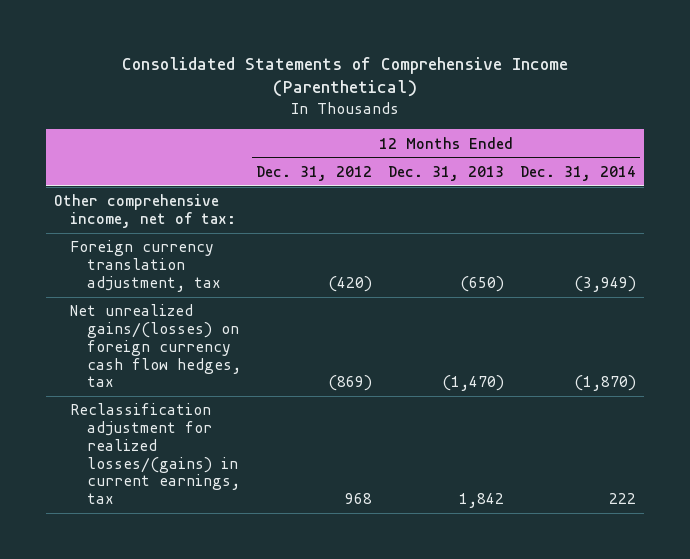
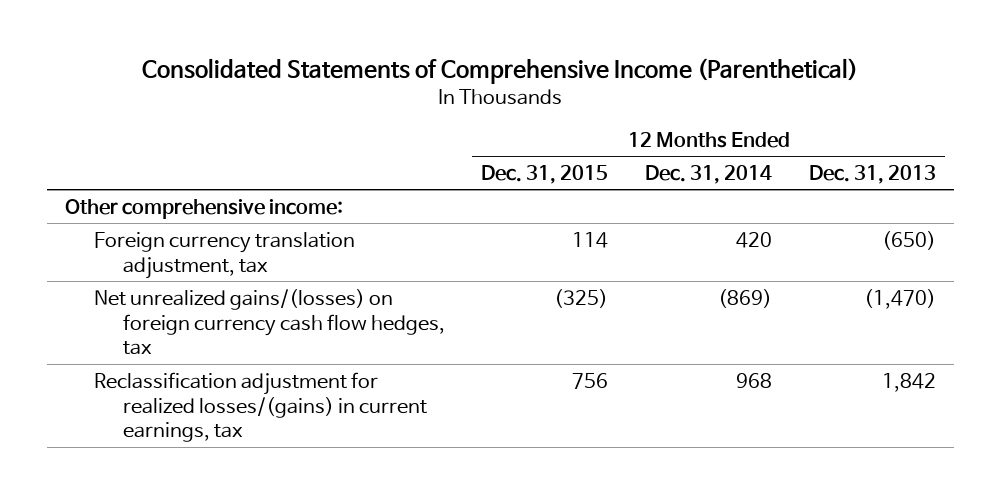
- | 12 Months Ended Dec. 31, 2012 | 12 Months Ended Dec. 31, 2013 | 12 Months Ended Dec. 31, 2014
+ | 12 Months Ended Dec. 31, 2015 | 12 Months Ended Dec. 31, 2014 | 12 Months Ended Dec. 31, 2013
- Other comprehensive income, net of tax:
- Foreign currency translation adjustment, tax | (420) | (650) | (3,949)
- Net unrealized gains/(losses) on foreign currency cash flow hedges, tax | (869) | (1,470) | (1,870)
- Reclassification adjustment for realized losses/(gains) in current earnings, tax | 968 | 1,842 | 222
+ Other comprehensive income:
+ Foreign currency translation adjustment, tax | 114 | 420 | (650)
+ Net unrealized gains/(losses) on foreign currency cash flow hedges, tax | (325) | (869) | (1,470)
+ Reclassification adjustment for realized losses/(gains) in current earnings, tax | 756 | 968 | 1,842

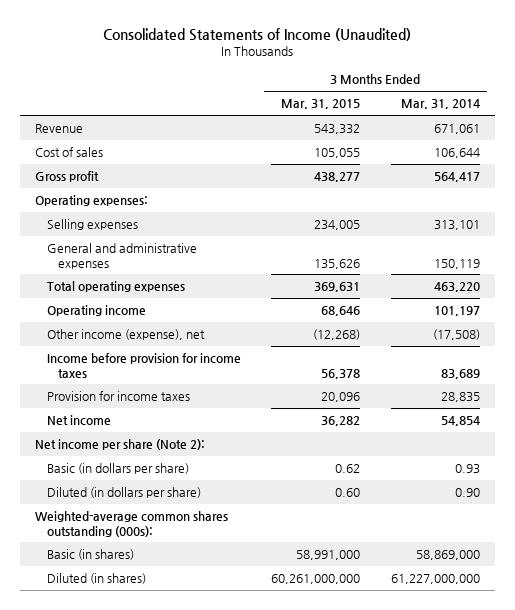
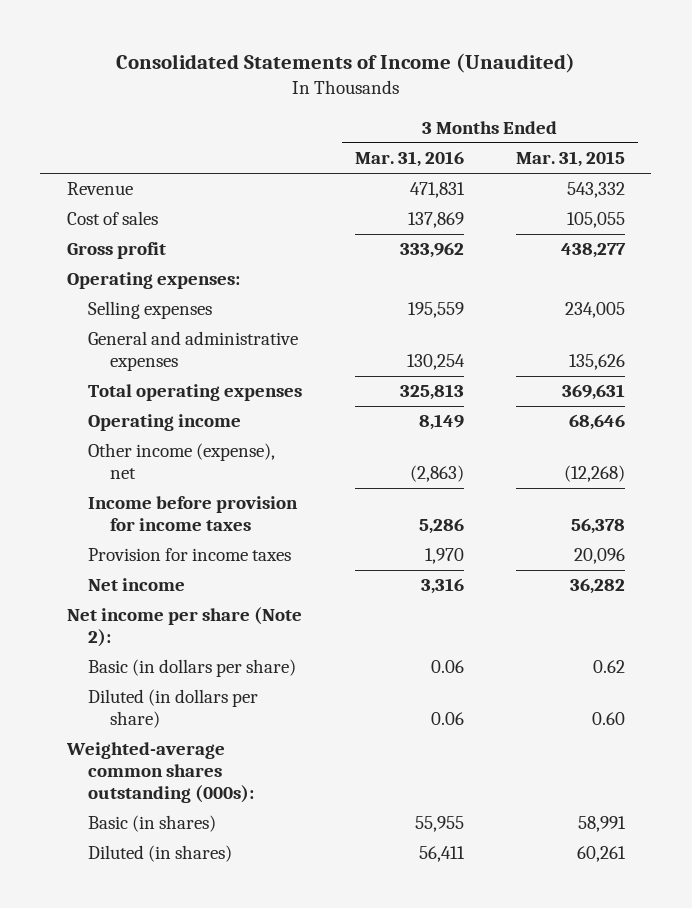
- | 3 Months Ended Mar. 31, 2015 | 3 Months Ended Mar. 31, 2014
+ | 3 Months Ended Mar. 31, 2016 | 3 Months Ended Mar. 31, 2015
- Basic (in shares) | 58,991,000 | 58,869,000
- Diluted (in shares) | 60,261,000,000 | 61,227,000,000
+ Basic (in shares) | 55,955 | 58,991
+ Diluted (in shares) | 56,411 | 60,261

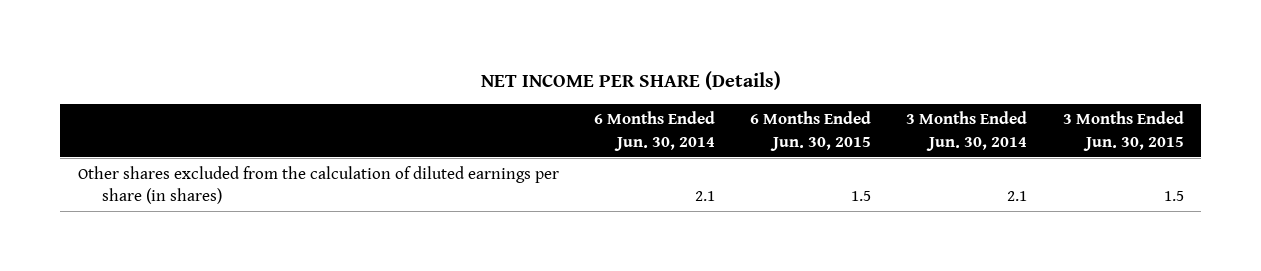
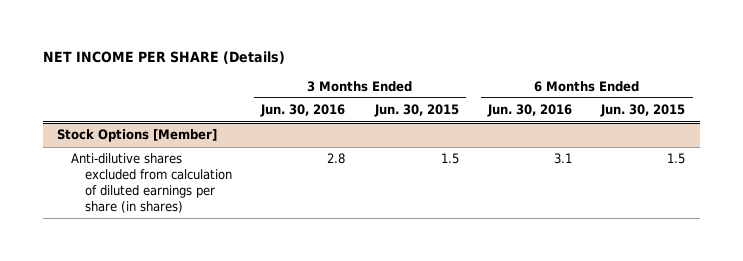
- | 6 Months Ended Jun. 30, 2014 | 6 Months Ended Jun. 30, 2015 | 3 Months Ended Jun. 30, 2014 | 3 Months Ended Jun. 30, 2015
+ | 3 Months Ended Jun. 30, 2016 | 3 Months Ended Jun. 30, 2015 | 6 Months Ended Jun. 30, 2016 | 6 Months Ended Jun. 30, 2015
- Other shares excluded from the calculation of diluted earnings per share (in shares) | 2.1 | 1.5 | 2.1 | 1.5
+ Stock Options [Member]
+ Anti-dilutive shares excluded from calculation of diluted earnings per share (in shares) | 2.8 | 1.5 | 3.1 | 1.5

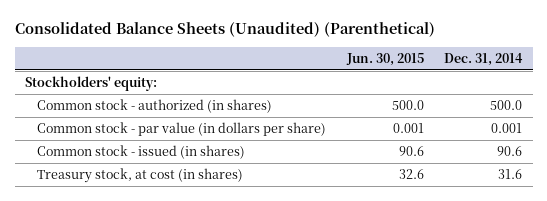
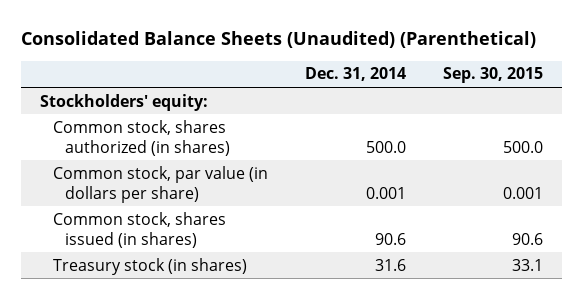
- | Jun. 30, 2015 | Dec. 31, 2014
+ | Dec. 31, 2014 | Sep. 30, 2015
- Common stock - authorized (in shares) | 500.0 | 500.0
- Common stock - par value (in dollars per share) | 0.001 | 0.001
- Common stock - issued (in shares) | 90.6 | 90.6
- Treasury stock, at cost (in shares) | 32.6 | 31.6
+ Common stock, shares authorized (in shares) | 500.0 | 500.0
+ Common stock, par value (in dollars per share) | 0.001 | 0.001
+ Common stock, shares issued (in shares) | 90.6 | 90.6
+ Treasury stock (in shares) | 31.6 | 33.1

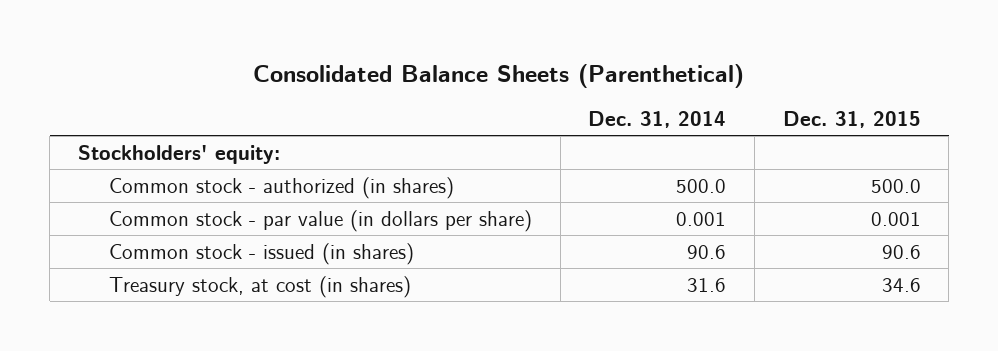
- Consolidated Balance Sheets (Unaudited) (Parenthetical)
+ Consolidated Balance Sheets (Parenthetical)
- | Dec. 31, 2014 | Sep. 30, 2015
+ | Dec. 31, 2014 | Dec. 31, 2015
- Common stock, shares authorized (in shares) | 500.0 | 500.0
- Common stock, par value (in dollars per share) | 0.001 | 0.001
- Common stock, shares issued (in shares) | 90.6 | 90.6
- Treasury stock (in shares) | 31.6 | 33.1
+ Common stock - authorized (in shares) | 500.0 | 500.0
+ Common stock - par value (in dollars per share) | 0.001 | 0.001
+ Common stock - issued (in shares) | 90.6 | 90.6
+ Treasury stock, at cost (in shares) | 31.6 | 34.6

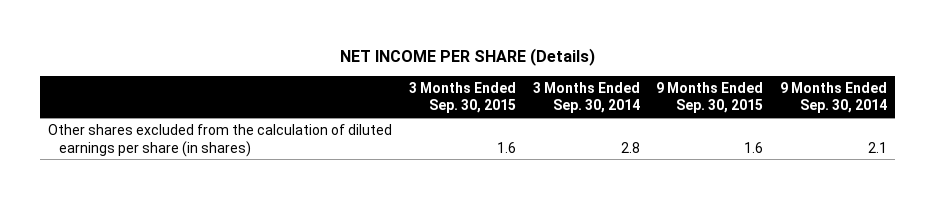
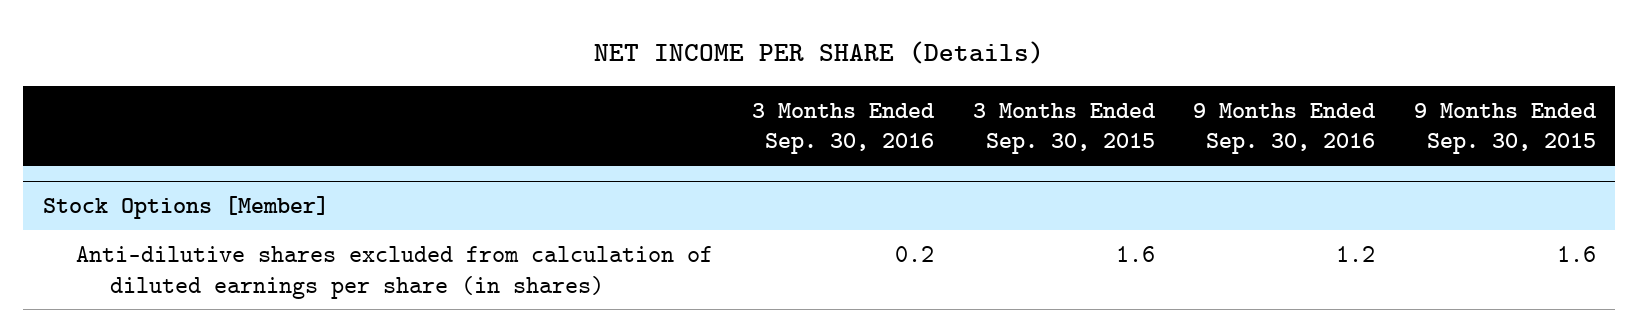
- | 3 Months Ended Sep. 30, 2015 | 3 Months Ended Sep. 30, 2014 | 9 Months Ended Sep. 30, 2015 | 9 Months Ended Sep. 30, 2014
+ | 3 Months Ended Sep. 30, 2016 | 3 Months Ended Sep. 30, 2015 | 9 Months Ended Sep. 30, 2016 | 9 Months Ended Sep. 30, 2015
- Other shares excluded from the calculation of diluted earnings per share (in shares) | 1.6 | 2.8 | 1.6 | 2.1
+ Stock Options [Member]
+ Anti-dilutive shares excluded from calculation of diluted earnings per share (in shares) | 0.2 | 1.6 | 1.2 | 1.6

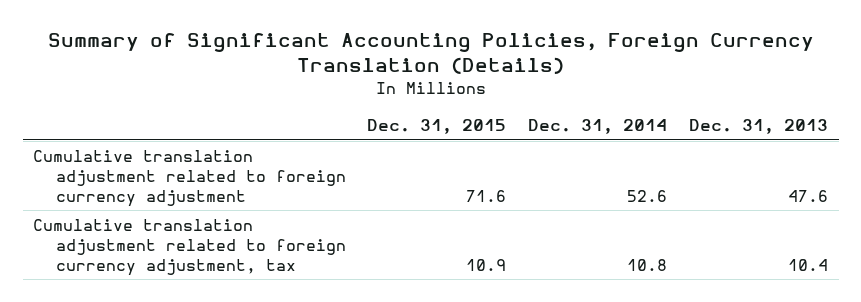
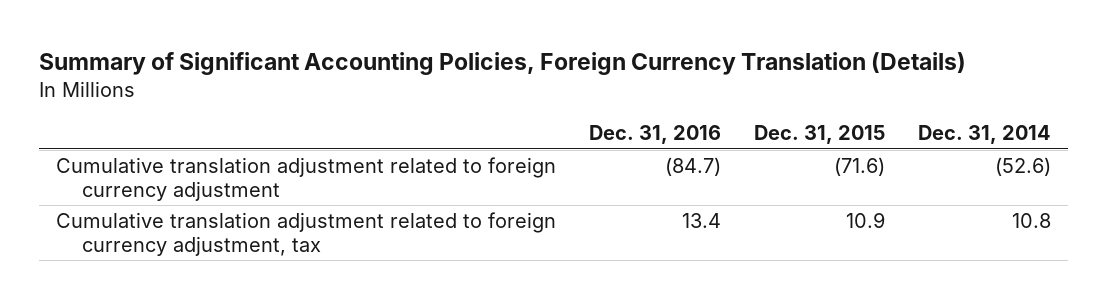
- | Dec. 31, 2015 | Dec. 31, 2014 | Dec. 31, 2013
+ | Dec. 31, 2016 | Dec. 31, 2015 | Dec. 31, 2014
- Cumulative translation adjustment related to foreign currency adjustment | 71.6 | 52.6 | 47.6
+ Cumulative translation adjustment related to foreign currency adjustment | (84.7) | (71.6) | (52.6)

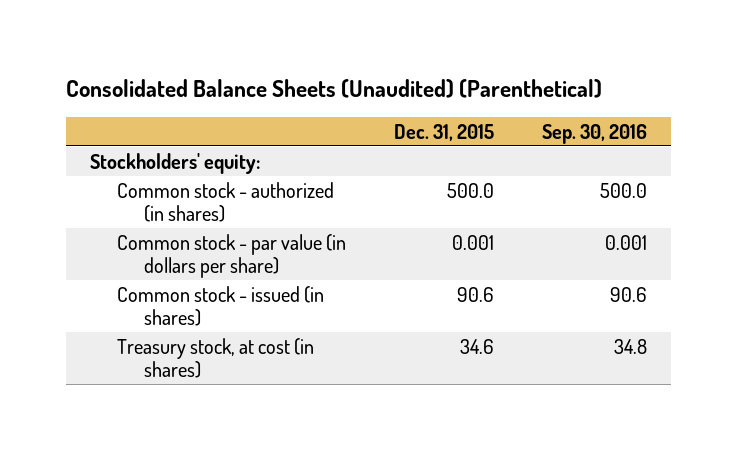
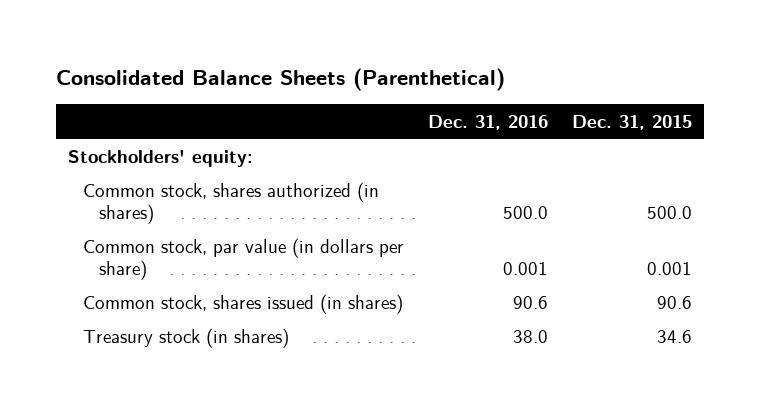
- Consolidated Balance Sheets (Unaudited) (Parenthetical)
+ Consolidated Balance Sheets (Parenthetical)
- | Dec. 31, 2015 | Sep. 30, 2016
+ | Dec. 31, 2016 | Dec. 31, 2015
- Common stock - authorized (in shares) | 500.0 | 500.0
- Common stock - par value (in dollars per share) | 0.001 | 0.001
- Common stock - issued (in shares) | 90.6 | 90.6
- Treasury stock, at cost (in shares) | 34.6 | 34.8
+ Common stock, shares authorized (in shares) | 500.0 | 500.0
+ Common stock, par value (in dollars per share) | 0.001 | 0.001
+ Common stock, shares issued (in shares) | 90.6 | 90.6
+ Treasury stock (in shares) | 38.0 | 34.6

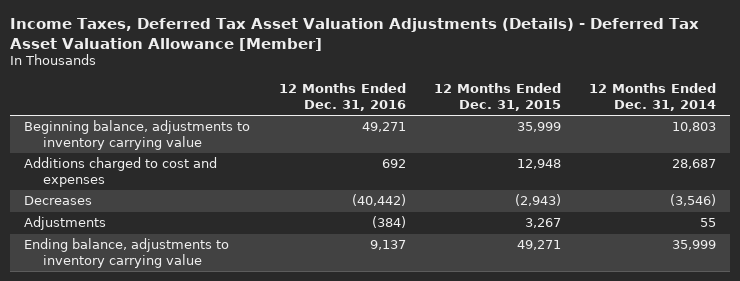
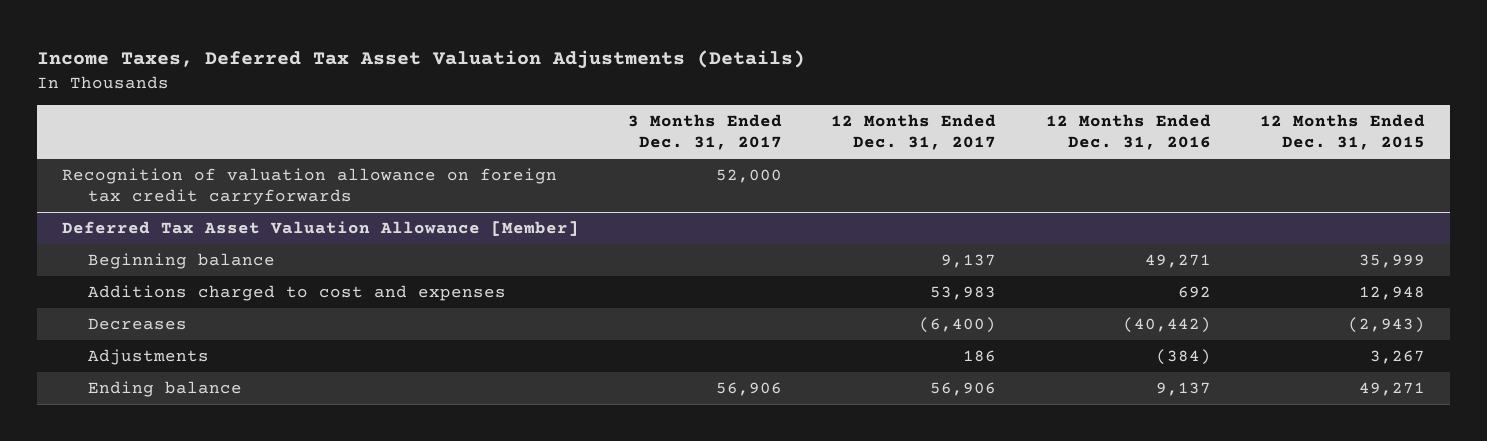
- Income Taxes, Deferred Tax Asset Valuation Adjustments (Details) - Deferred Tax Asset Valuation Allowance [Member]
+ Income Taxes, Deferred Tax Asset Valuation Adjustments (Details)
- | 12 Months Ended Dec. 31, 2016 | 12 Months Ended Dec. 31, 2015 | 12 Months Ended Dec. 31, 2014
+ | 3 Months Ended Dec. 31, 2017 | 12 Months Ended Dec. 31, 2017 | 12 Months Ended Dec. 31, 2016 | 12 Months Ended Dec. 31, 2015
- Beginning balance, adjustments to inventory carrying value | 49,271 | 35,999 | 10,803
+ Recognition of valuation allowance on foreign tax credit carryforwards | 52,000 | | |
+ Deferred Tax Asset Valuation Allowance [Member]
+ Beginning balance | | 9,137 | 49,271 | 35,999
- Ending balance, adjustments to inventory carrying value | 9,137 | 49,271 | 35,999
+ Ending balance | 56,906 | 56,906 | 9,137 | 49,271

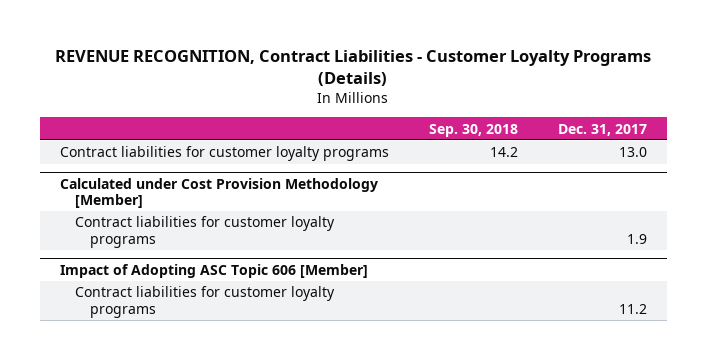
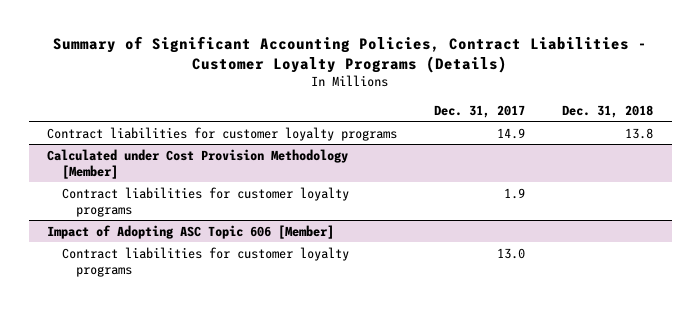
- REVENUE RECOGNITION, Contract Liabilities - Customer Loyalty Programs (Details)
+ Summary of Significant Accounting Policies, Contract Liabilities - Customer Loyalty Programs (Details)
- | Sep. 30, 2018 | Dec. 31, 2017
+ | Dec. 31, 2017 | Dec. 31, 2018
- Contract liabilities for customer loyalty programs | 14.2 | 13.0
+ Contract liabilities for customer loyalty programs | 14.9 | 13.8
@ Impact of Adopting ASC Topic 606 [Member]
- Contract liabilities for customer loyalty programs | | 11.2
+ Contract liabilities for customer loyalty programs | 13.0 |

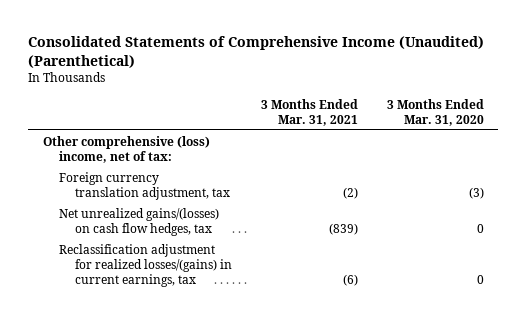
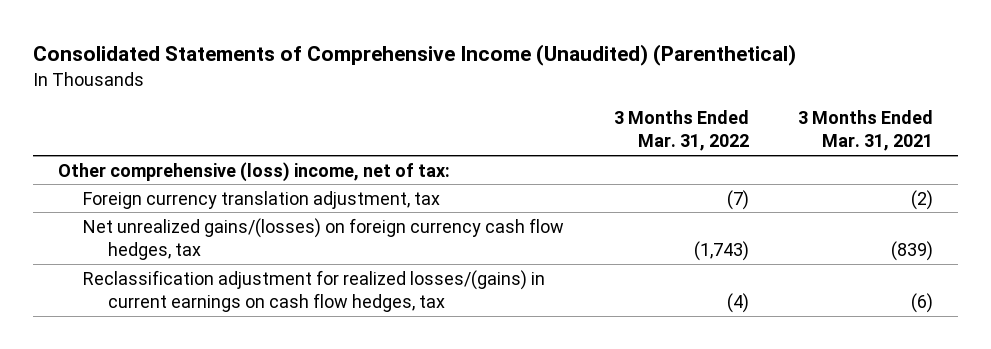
- | 3 Months Ended Mar. 31, 2021 | 3 Months Ended Mar. 31, 2020
+ | 3 Months Ended Mar. 31, 2022 | 3 Months Ended Mar. 31, 2021
- Net unrealized gains/(losses) on cash flow hedges, tax | (839) | 0
- Reclassification adjustment for realized losses/(gains) in current earnings, tax | (6) | 0
+ Net unrealized gains/(losses) on foreign currency cash flow hedges, tax | (1,743) | (839)
+ Reclassification adjustment for realized losses/(gains) in current earnings on cash flow hedges, tax | (4) | (6)

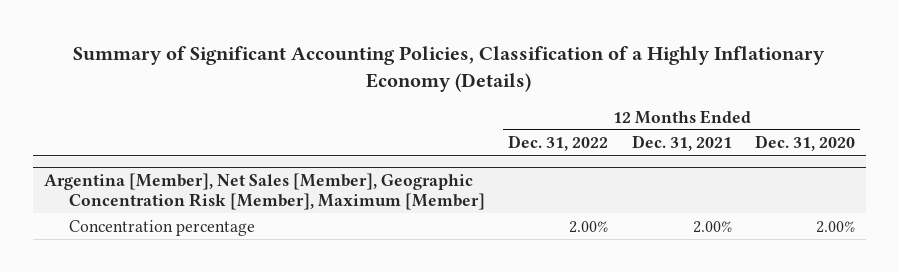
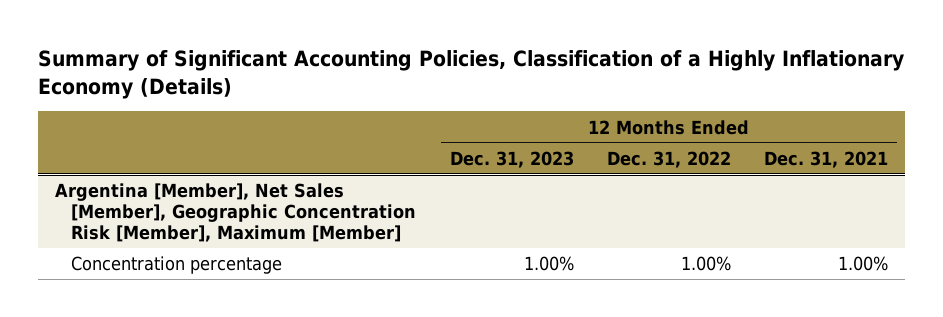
- | 12 Months Ended Dec. 31, 2022 | 12 Months Ended Dec. 31, 2021 | 12 Months Ended Dec. 31, 2020
+ | 12 Months Ended Dec. 31, 2023 | 12 Months Ended Dec. 31, 2022 | 12 Months Ended Dec. 31, 2021
@ Argentina [Member], Net Sales [Member], Geographic Concentration Risk [Member], Maximum [Member]
- Concentration percentage | 2.00% | 2.00% | 2.00%
+ Concentration percentage | 1.00% | 1.00% | 1.00%

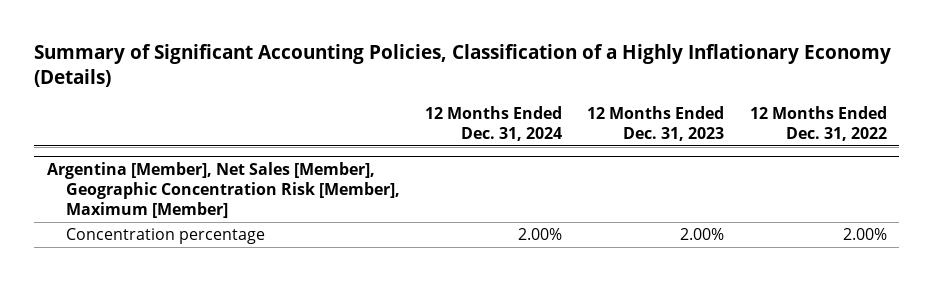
- | 12 Months Ended Dec. 31, 2023 | 12 Months Ended Dec. 31, 2022 | 12 Months Ended Dec. 31, 2021
+ | 12 Months Ended Dec. 31, 2024 | 12 Months Ended Dec. 31, 2023 | 12 Months Ended Dec. 31, 2022
@ Argentina [Member], Net Sales [Member], Geographic Concentration Risk [Member], Maximum [Member]
- Concentration percentage | 1.00% | 1.00% | 1.00%
+ Concentration percentage | 2.00% | 2.00% | 2.00%

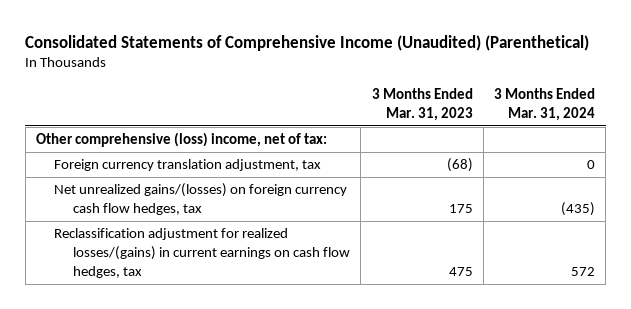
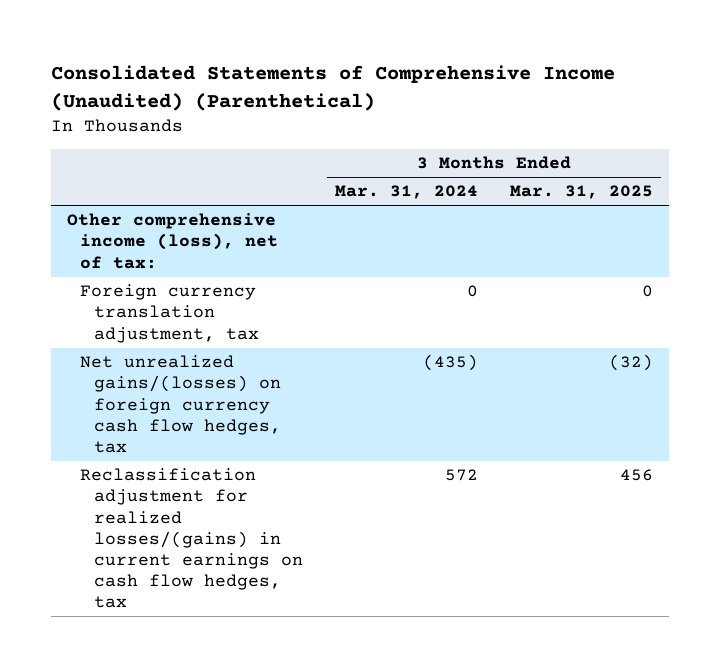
- | 3 Months Ended Mar. 31, 2023 | 3 Months Ended Mar. 31, 2024
+ | 3 Months Ended Mar. 31, 2024 | 3 Months Ended Mar. 31, 2025
- Other comprehensive (loss) income, net of tax:
+ Other comprehensive income (loss), net of tax:

